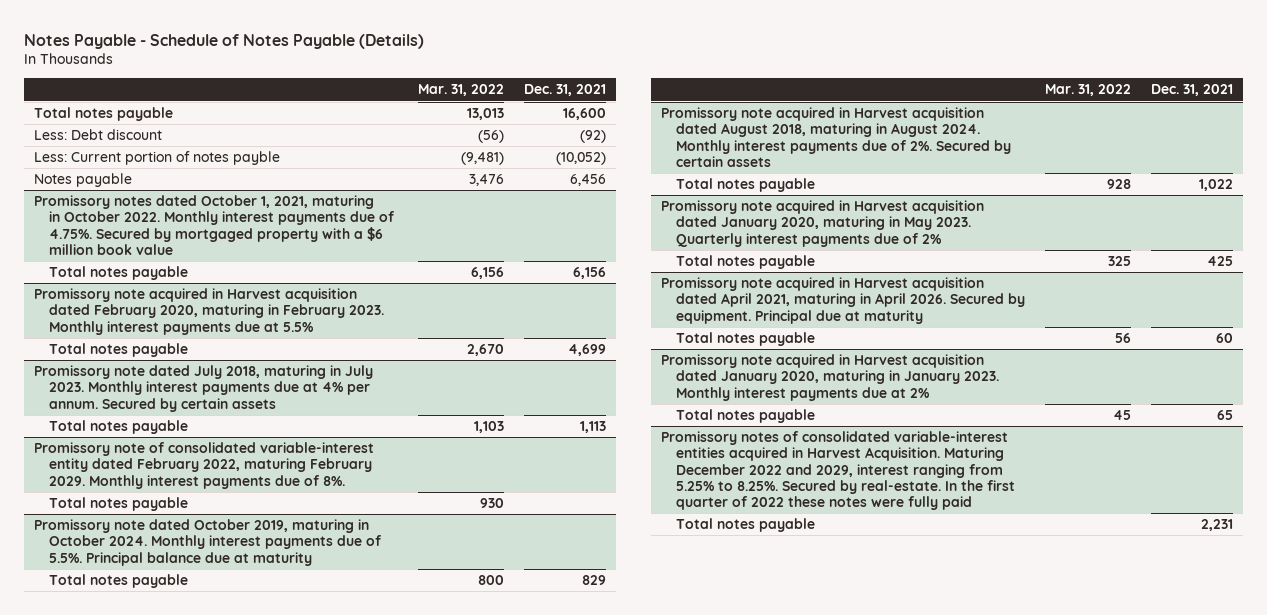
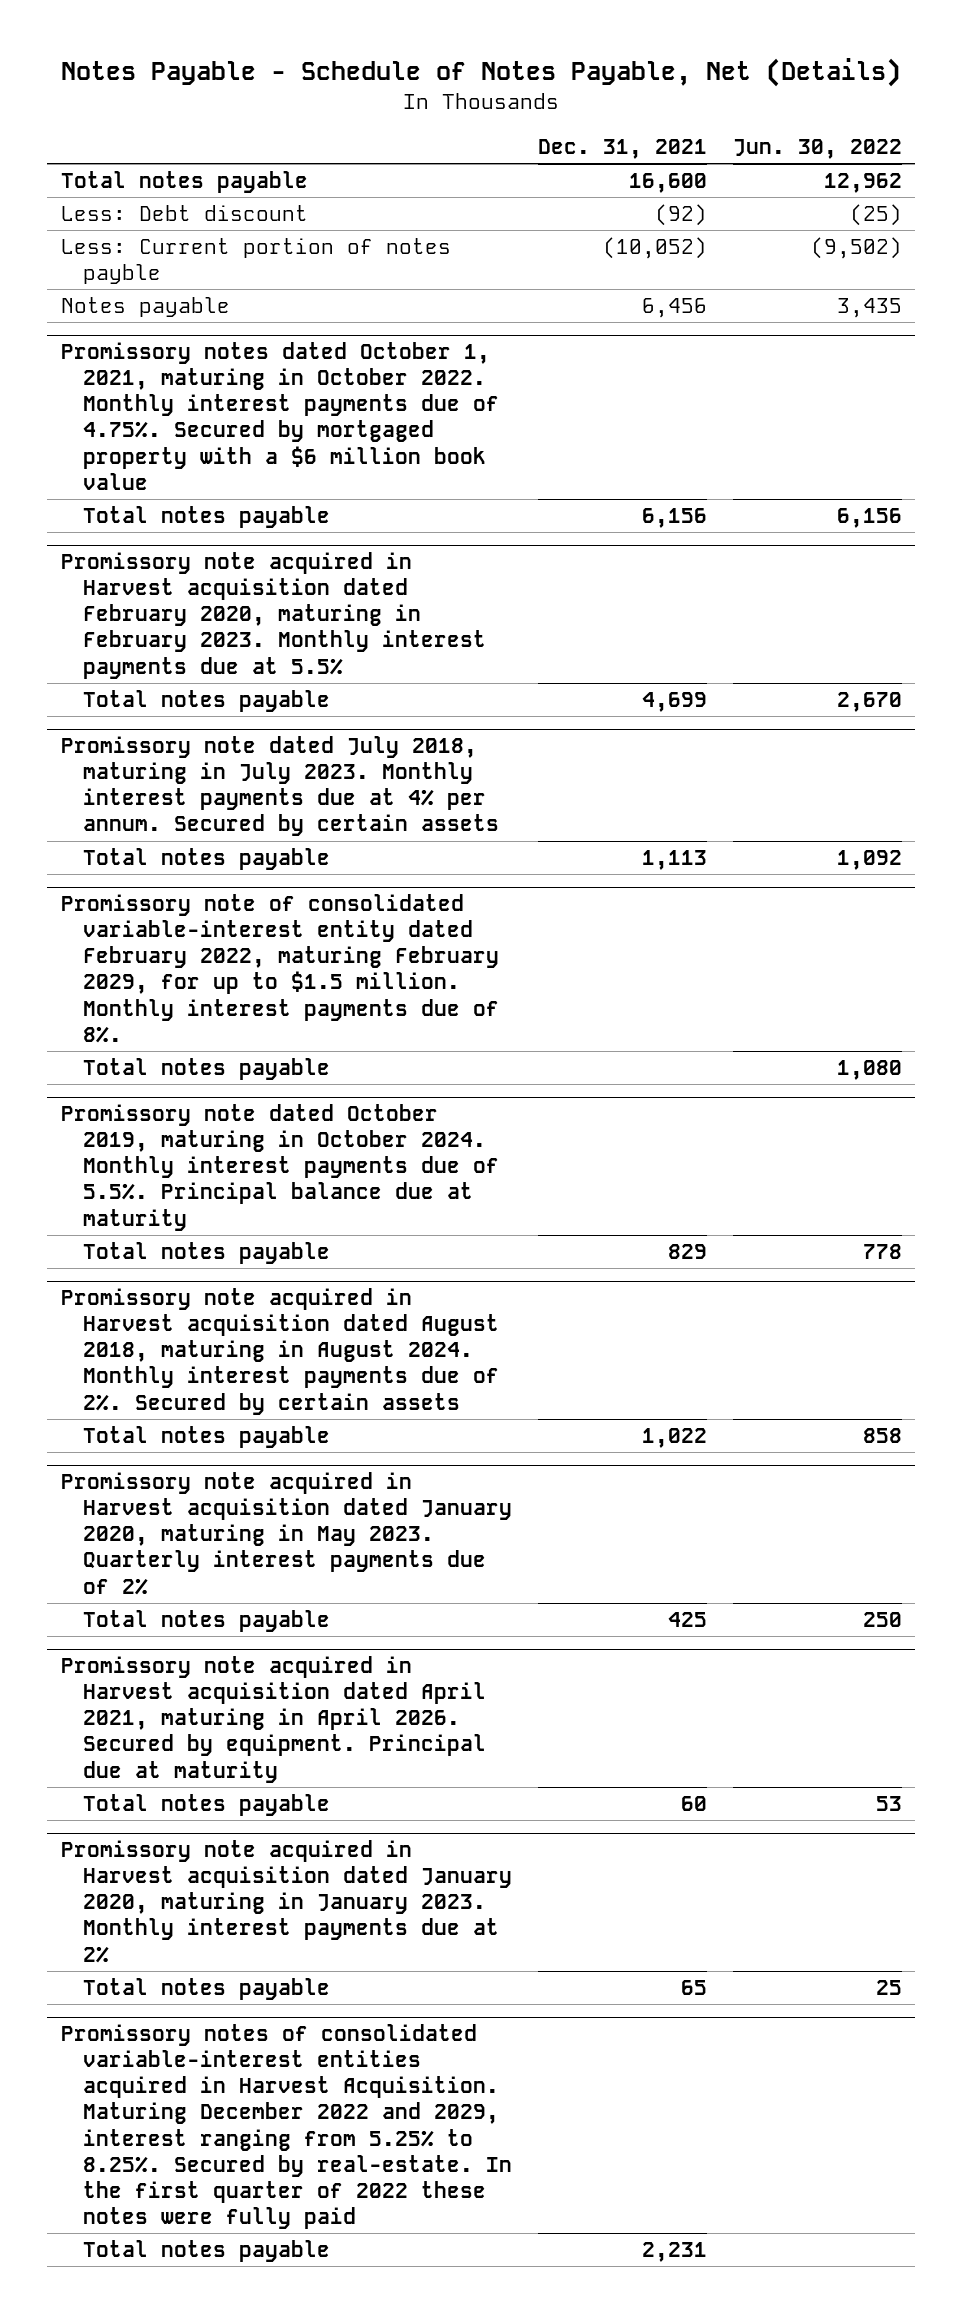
- Notes Payable - Schedule of Notes Payable (Details)
+ Notes Payable - Schedule of Notes Payable, Net (Details)
- | Mar. 31, 2022 | Dec. 31, 2021
+ | Dec. 31, 2021 | Jun. 30, 2022
- Promissory note of consolidated variable-interest entity dated February 2022, maturing February 2029. Monthly interest payments due of 8%.
+ Promissory note of consolidated variable-interest entity dated February 2022, maturing February 2029, for up to $1.5 million. Monthly interest payments due of 8%.

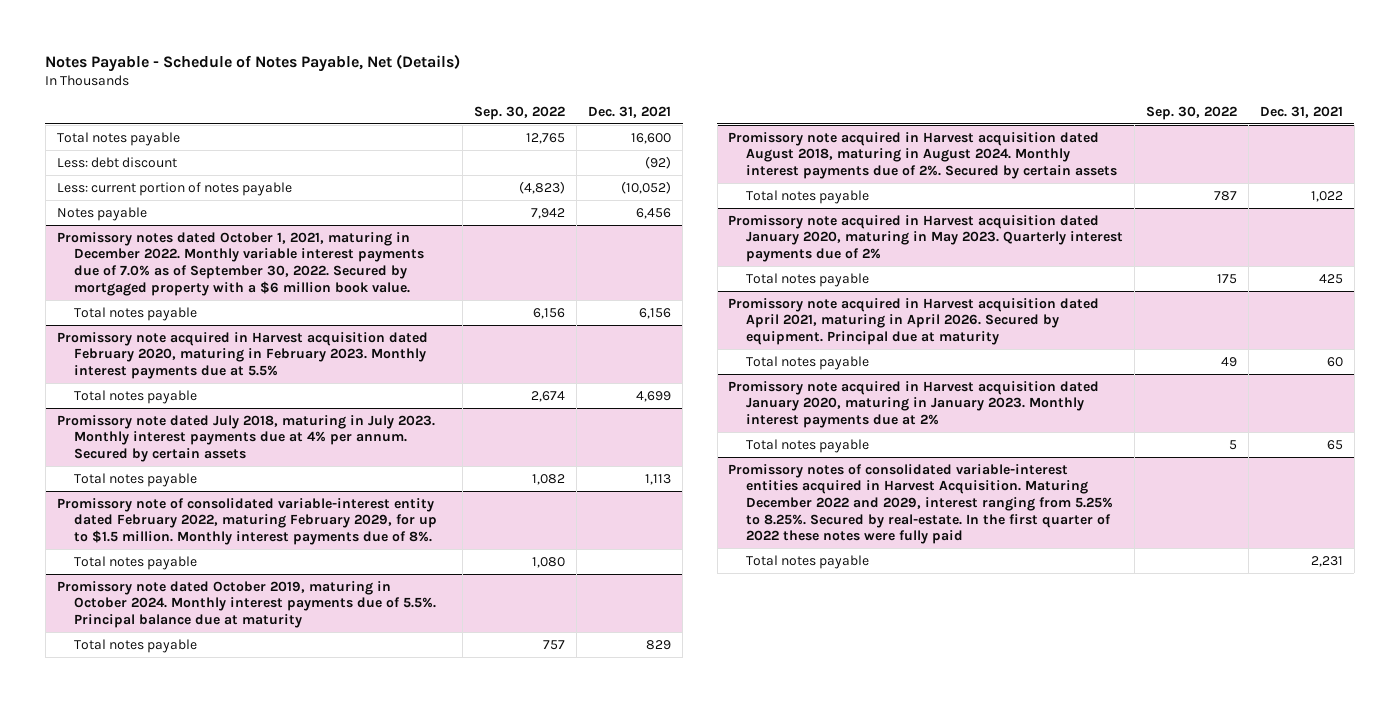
- | Dec. 31, 2021 | Jun. 30, 2022
+ | Sep. 30, 2022 | Dec. 31, 2021
- Less: Debt discount | (92) | (25)
- Less: Current portion of notes payble | (10,052) | (9,502)
+ Less: debt discount | | (92)
+ Less: current portion of notes payable | (4,823) | (10,052)
- Promissory notes dated October 1, 2021, maturing in October 2022. Monthly interest payments due of 4.75%. Secured by mortgaged property with a $6 million book value
+ Promissory notes dated October 1, 2021, maturing in December 2022. Monthly variable interest payments due of 7.0% as of September 30, 2022. Secured by mortgaged property with a $6 million book value.

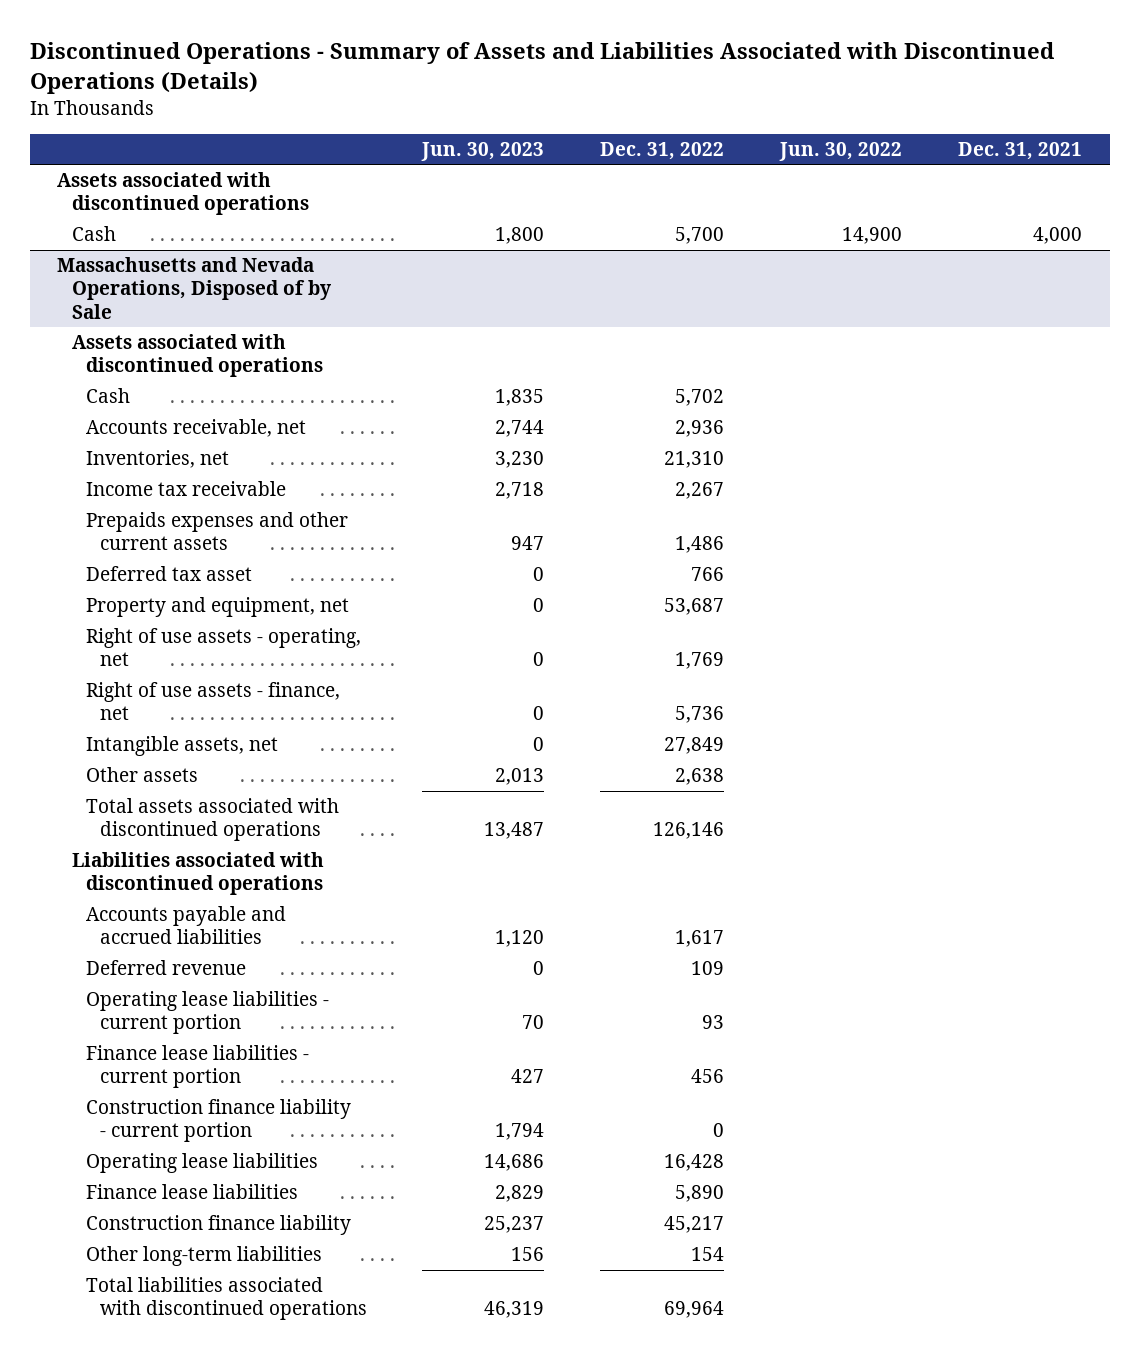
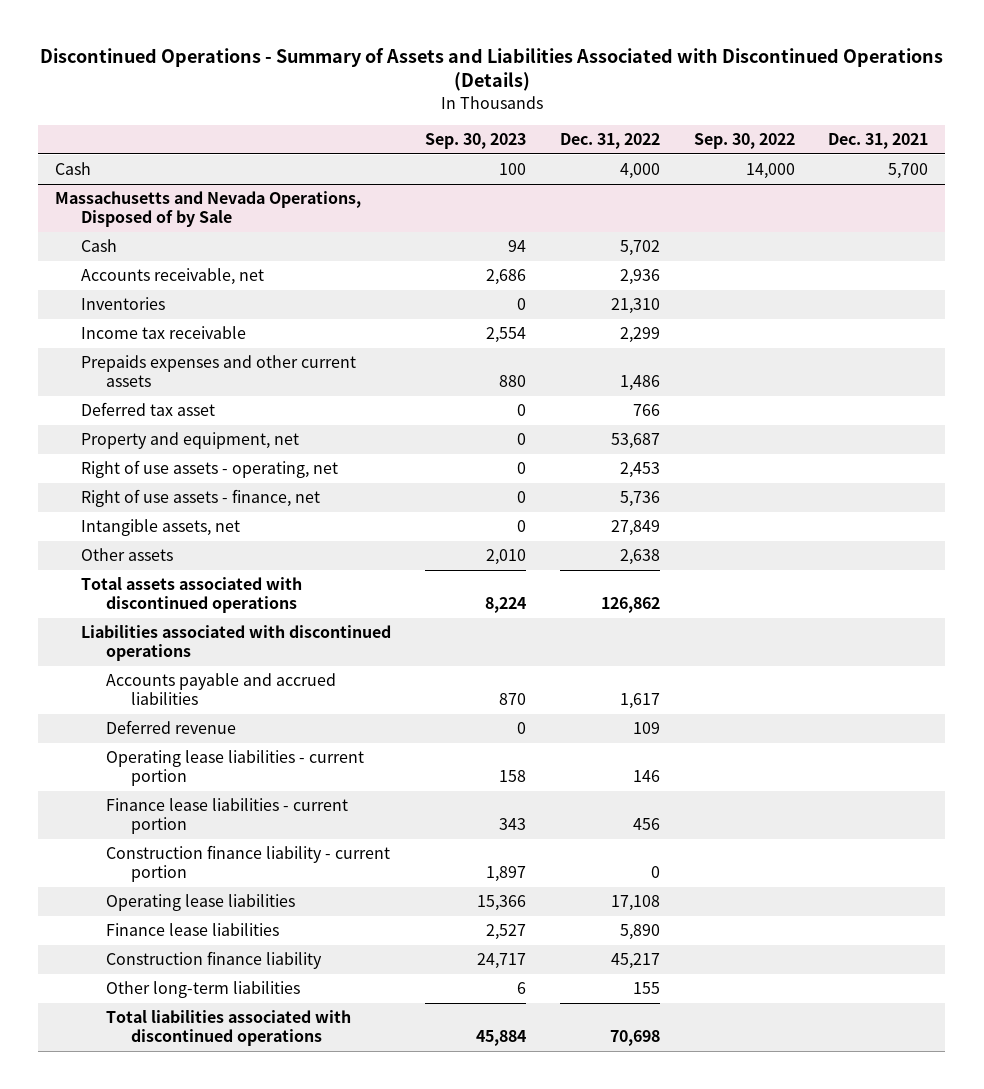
- | Jun. 30, 2023 | Dec. 31, 2022 | Jun. 30, 2022 | Dec. 31, 2021
+ | Sep. 30, 2023 | Dec. 31, 2022 | Sep. 30, 2022 | Dec. 31, 2021
- Assets associated with discontinued operations
- Cash | 1,800 | 5,700 | 14,900 | 4,000
+ Cash | 100 | 4,000 | 14,000 | 5,700
@ Massachusetts and Nevada Operations, Disposed of by Sale
- Assets associated with discontinued operations
- Inventories, net | 3,230 | 21,310 | |
- Income tax receivable | 2,718 | 2,267 | |
+ Inventories | 0 | 21,310 | |
+ Income tax receivable | 2,554 | 2,299 | |
- Right of use assets - operating, net | 0 | 1,769 | |
+ Right of use assets - operating, net | 0 | 2,453 | |
- Total assets associated with discontinued operations | 13,487 | 126,146 | |
+ Total assets associated with discontinued operations | 8,224 | 126,862 | |
- Operating lease liabilities - current portion | 70 | 93 | |
+ Operating lease liabilities - current portion | 158 | 146 | |
- Operating lease liabilities | 14,686 | 16,428 | |
+ Operating lease liabilities | 15,366 | 17,108 | |
- Other long-term liabilities | 156 | 154 | |
- Total liabilities associated with discontinued operations | 46,319 | 69,964 | |
+ Other long-term liabilities | 6 | 155 | |
+ Total liabilities associated with discontinued operations | 45,884 | 70,698 | |

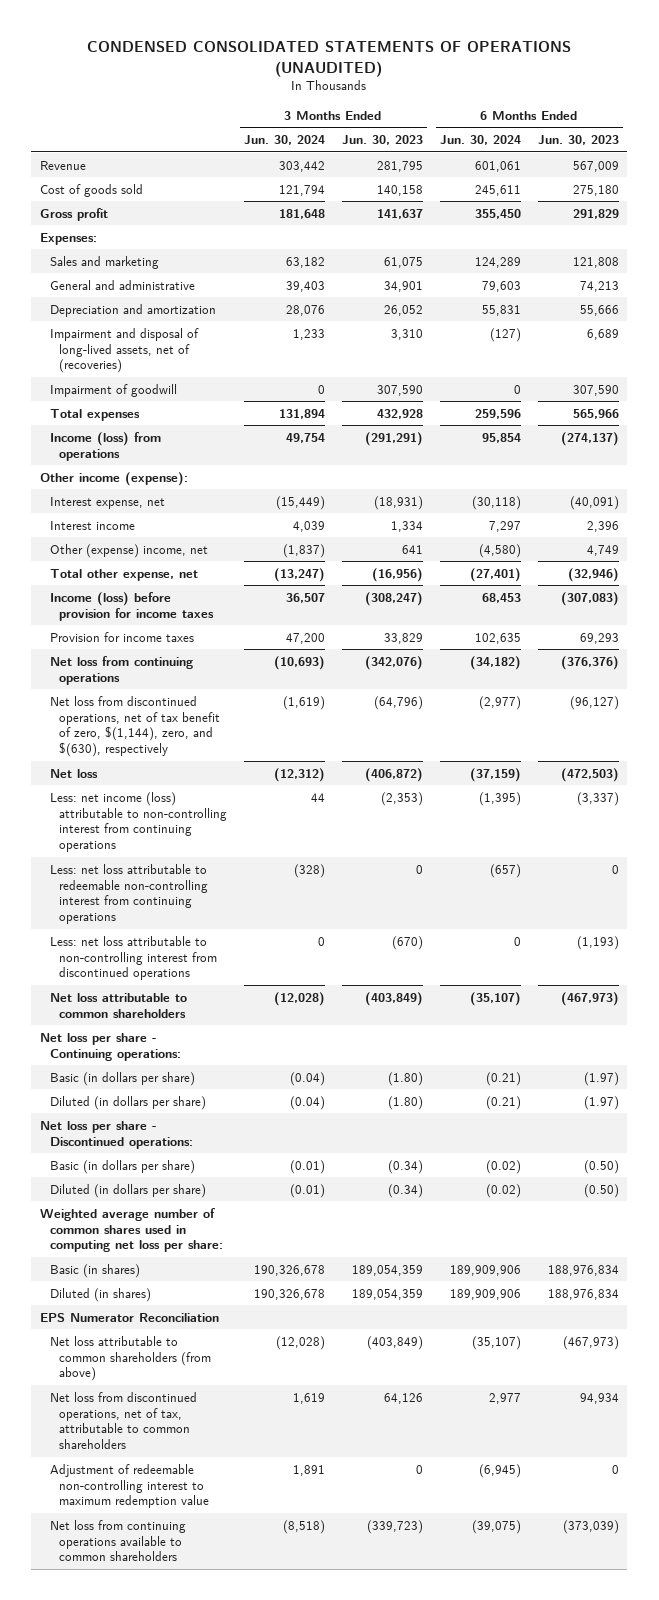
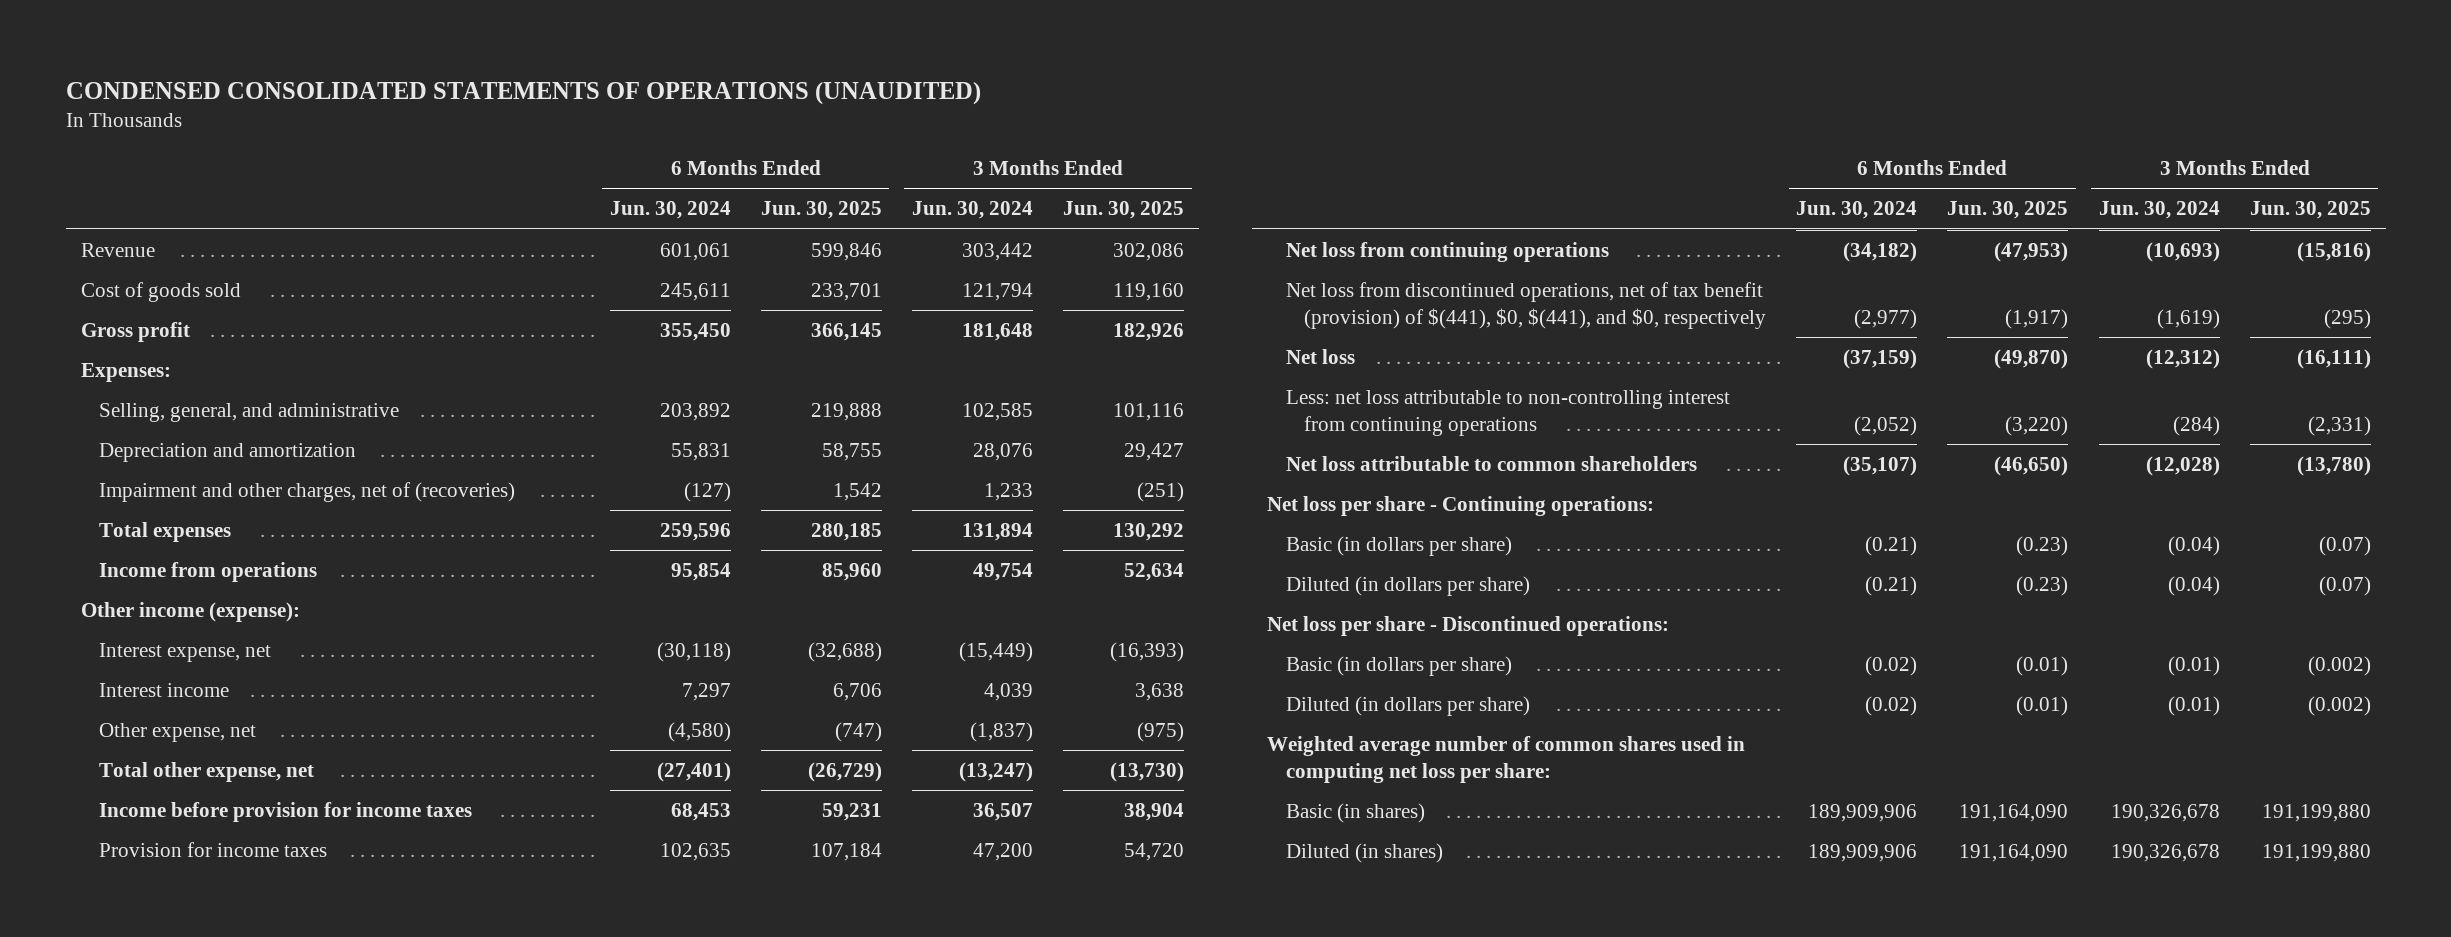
- | 3 Months Ended Jun. 30, 2024 | 3 Months Ended Jun. 30, 2023 | 6 Months Ended Jun. 30, 2024 | 6 Months Ended Jun. 30, 2023
+ | 6 Months Ended Jun. 30, 2024 | 6 Months Ended Jun. 30, 2025 | 3 Months Ended Jun. 30, 2024 | 3 Months Ended Jun. 30, 2025
- Sales and marketing | 63,182 | 61,075 | 124,289 | 121,808
- General and administrative | 39,403 | 34,901 | 79,603 | 74,213
+ Selling, general, and administrative | 203,892 | 219,888 | 102,585 | 101,116
- Impairment and disposal of long-lived assets, net of (recoveries) | 1,233 | 3,310 | (127) | 6,689
- Impairment of goodwill | 0 | 307,590 | 0 | 307,590
+ Impairment and other charges, net of (recoveries) | (127) | 1,542 | 1,233 | (251)
- Income (loss) from operations | 49,754 | (291,291) | 95,854 | (274,137)
+ Income from operations | 95,854 | 85,960 | 49,754 | 52,634
- Other (expense) income, net | (1,837) | 641 | (4,580) | 4,749
+ Other expense, net | (4,580) | (747) | (1,837) | (975)
- Income (loss) before provision for income taxes | 36,507 | (308,247) | 68,453 | (307,083)
+ Income before provision for income taxes | 68,453 | 59,231 | 36,507 | 38,904
- Net loss from discontinued operations, net of tax benefit of zero, $(1,144), zero, and $(630), respectively | (1,619) | (64,796) | (2,977) | (96,127)
+ Net loss from discontinued operations, net of tax benefit (provision) of $(441), $0, $(441), and $0, respectively | (2,977) | (1,917) | (1,619) | (295)
- Less: net income (loss) attributable to non-controlling interest from continuing operations | 44 | (2,353) | (1,395) | (3,337)
- Less: net loss attributable to redeemable non-controlling interest from continuing operations | (328) | 0 | (657) | 0
- Less: net loss attributable to non-controlling interest from discontinued operations | 0 | (670) | 0 | (1,193)
+ Less: net loss attributable to non-controlling interest from continuing operations | (2,052) | (3,220) | (284) | (2,331)
- EPS Numerator Reconciliation
- Net loss attributable to common shareholders (from above) | (12,028) | (403,849) | (35,107) | (467,973)
- Net loss from discontinued operations, net of tax, attributable to common shareholders | 1,619 | 64,126 | 2,977 | 94,934
- Adjustment of redeemable non-controlling interest to maximum redemption value | 1,891 | 0 | (6,945) | 0
- Net loss from continuing operations available to common shareholders | (8,518) | (339,723) | (39,075) | (373,039)

